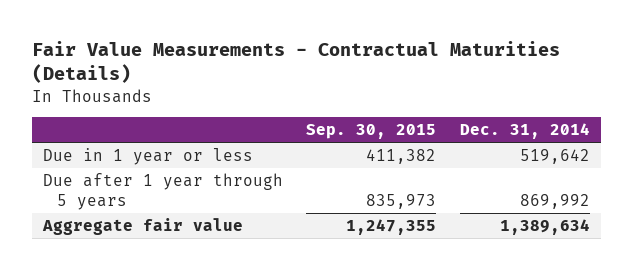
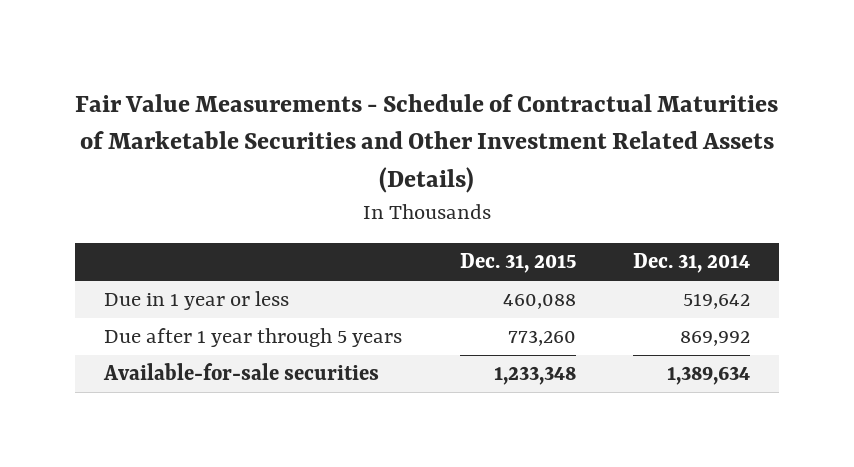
- Fair Value Measurements - Contractual Maturities (Details)
+ Fair Value Measurements - Schedule of Contractual Maturities of Marketable Securities and Other Investment Related Assets (Details)
- | Sep. 30, 2015 | Dec. 31, 2014
+ | Dec. 31, 2015 | Dec. 31, 2014
- Aggregate fair value | 1,247,355 | 1,389,634
+ Available-for-sale securities | 1,233,348 | 1,389,634

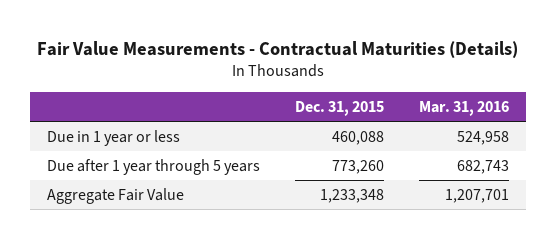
- Fair Value Measurements - Schedule of Contractual Maturities of Marketable Securities and Other Investment Related Assets (Details)
+ Fair Value Measurements - Contractual Maturities (Details)
- | Dec. 31, 2015 | Dec. 31, 2014
+ | Dec. 31, 2015 | Mar. 31, 2016
- Available-for-sale securities | 1,233,348 | 1,389,634
+ Aggregate Fair Value | 1,233,348 | 1,207,701

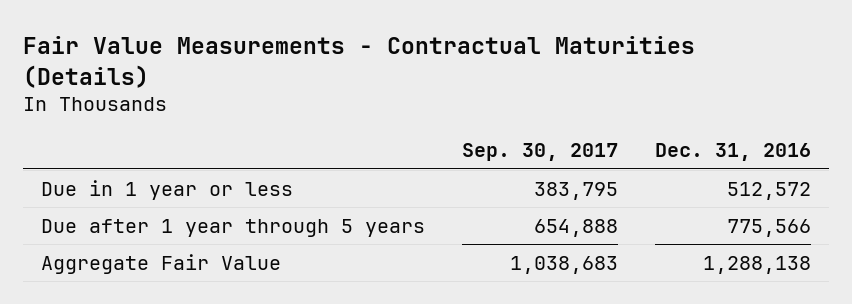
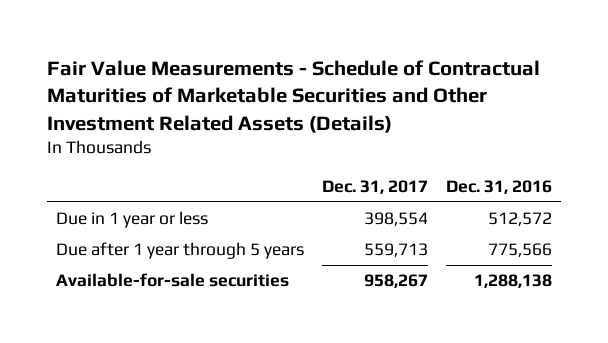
- Fair Value Measurements - Contractual Maturities (Details)
+ Fair Value Measurements - Schedule of Contractual Maturities of Marketable Securities and Other Investment Related Assets (Details)
- | Sep. 30, 2017 | Dec. 31, 2016
+ | Dec. 31, 2017 | Dec. 31, 2016
- Aggregate Fair Value | 1,038,683 | 1,288,138
+ Available-for-sale securities | 958,267 | 1,288,138

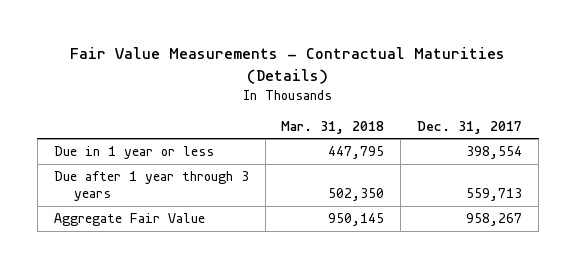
- Fair Value Measurements - Schedule of Contractual Maturities of Marketable Securities and Other Investment Related Assets (Details)
+ Fair Value Measurements - Contractual Maturities (Details)
- | Dec. 31, 2017 | Dec. 31, 2016
+ | Mar. 31, 2018 | Dec. 31, 2017
- Due after 1 year through 5 years | 559,713 | 775,566
- Available-for-sale securities | 958,267 | 1,288,138
+ Due after 1 year through 3 years | 502,350 | 559,713
+ Aggregate Fair Value | 950,145 | 958,267

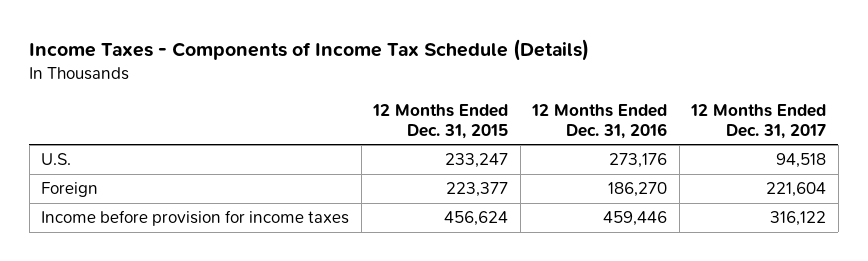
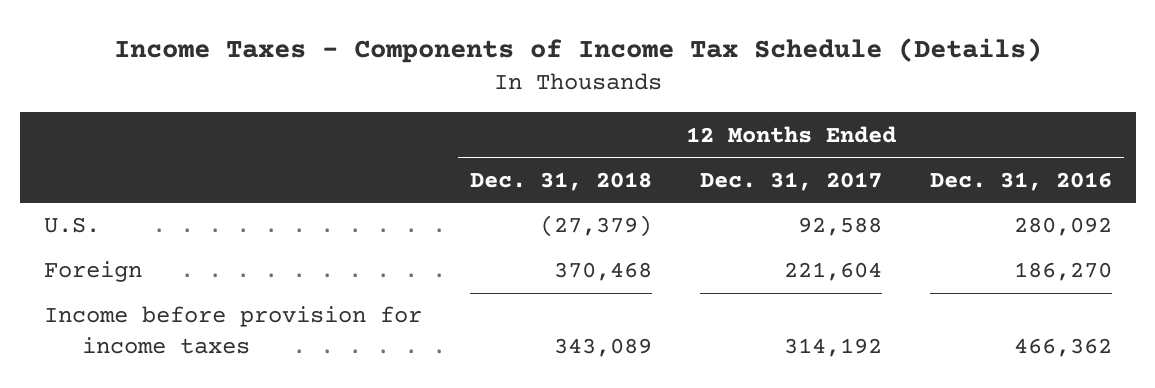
- | 12 Months Ended Dec. 31, 2015 | 12 Months Ended Dec. 31, 2016 | 12 Months Ended Dec. 31, 2017
+ | 12 Months Ended Dec. 31, 2018 | 12 Months Ended Dec. 31, 2017 | 12 Months Ended Dec. 31, 2016
- U.S. | 233,247 | 273,176 | 94,518
+ U.S. | (27,379) | 92,588 | 280,092
- Income before provision for income taxes | 456,624 | 459,446 | 316,122
+ Income before provision for income taxes | 343,089 | 314,192 | 466,362

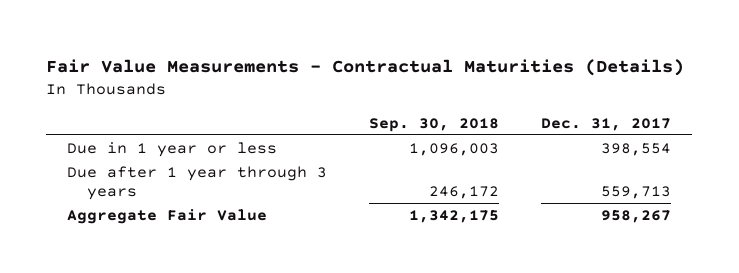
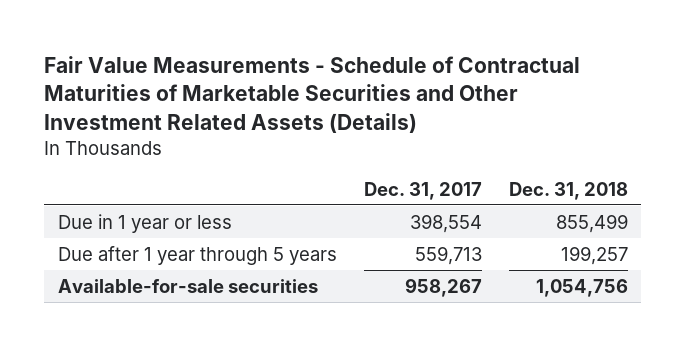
- Fair Value Measurements - Contractual Maturities (Details)
+ Fair Value Measurements - Schedule of Contractual Maturities of Marketable Securities and Other Investment Related Assets (Details)
- | Sep. 30, 2018 | Dec. 31, 2017
+ | Dec. 31, 2017 | Dec. 31, 2018
- Due after 1 year through 3 years | 246,172 | 559,713
- Aggregate Fair Value | 1,342,175 | 958,267
+ Due after 1 year through 5 years | 559,713 | 199,257
+ Available-for-sale securities | 958,267 | 1,054,756

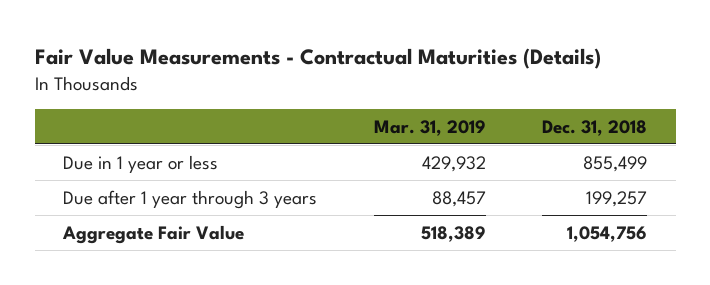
- Fair Value Measurements - Schedule of Contractual Maturities of Marketable Securities and Other Investment Related Assets (Details)
+ Fair Value Measurements - Contractual Maturities (Details)
- | Dec. 31, 2017 | Dec. 31, 2018
+ | Mar. 31, 2019 | Dec. 31, 2018
- Due after 1 year through 5 years | 559,713 | 199,257
- Available-for-sale securities | 958,267 | 1,054,756
+ Due after 1 year through 3 years | 88,457 | 199,257
+ Aggregate Fair Value | 518,389 | 1,054,756

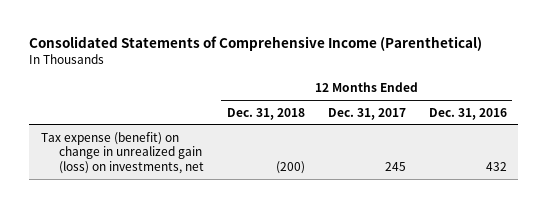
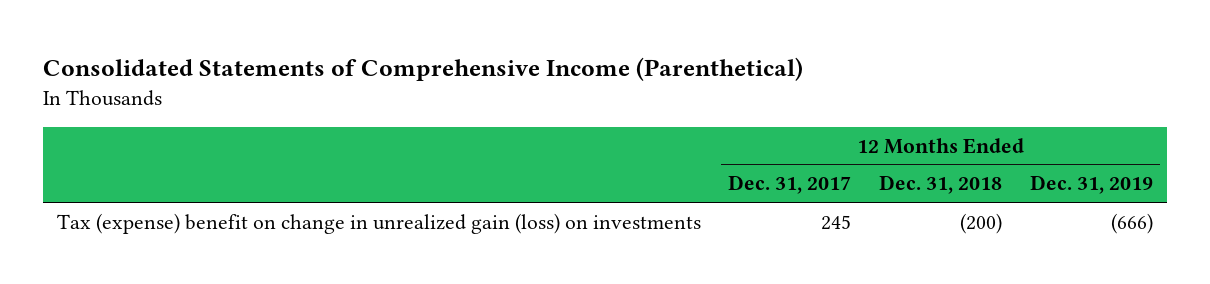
- | 12 Months Ended Dec. 31, 2018 | 12 Months Ended Dec. 31, 2017 | 12 Months Ended Dec. 31, 2016
+ | 12 Months Ended Dec. 31, 2017 | 12 Months Ended Dec. 31, 2018 | 12 Months Ended Dec. 31, 2019
- Tax expense (benefit) on change in unrealized gain (loss) on investments, net | (200) | 245 | 432
+ Tax (expense) benefit on change in unrealized gain (loss) on investments | 245 | (200) | (666)

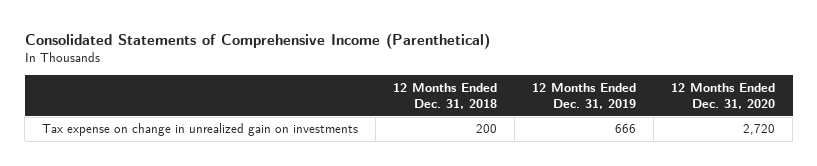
- | 12 Months Ended Dec. 31, 2017 | 12 Months Ended Dec. 31, 2018 | 12 Months Ended Dec. 31, 2019
+ | 12 Months Ended Dec. 31, 2018 | 12 Months Ended Dec. 31, 2019 | 12 Months Ended Dec. 31, 2020
- Tax (expense) benefit on change in unrealized gain (loss) on investments | 245 | (200) | (666)
+ Tax expense on change in unrealized gain on investments | 200 | 666 | 2,720

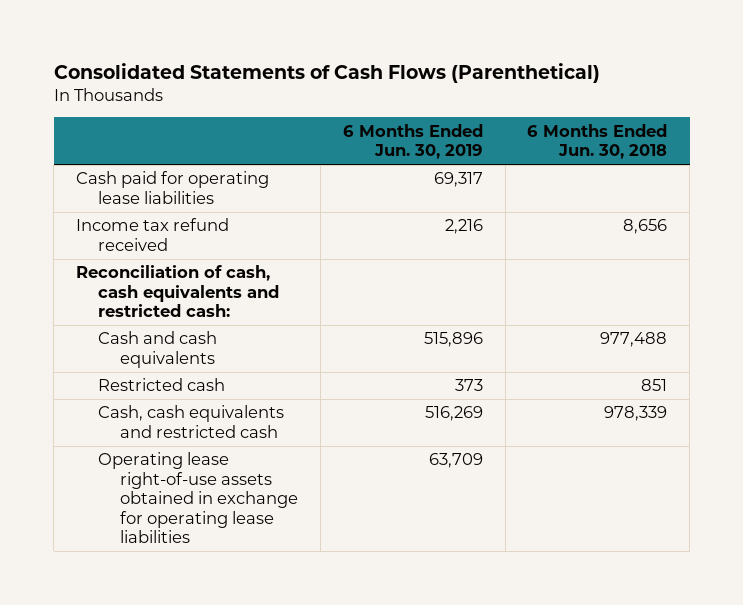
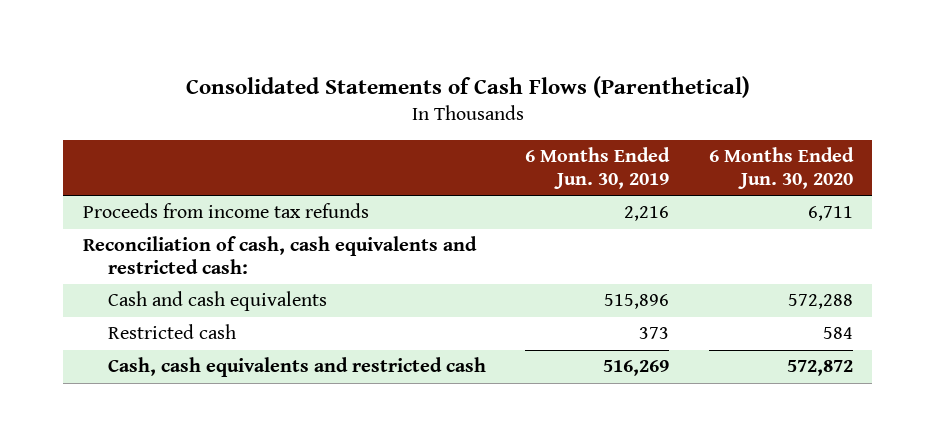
- | 6 Months Ended Jun. 30, 2019 | 6 Months Ended Jun. 30, 2018
+ | 6 Months Ended Jun. 30, 2019 | 6 Months Ended Jun. 30, 2020
- Cash paid for operating lease liabilities | 69,317 |
- Income tax refund received | 2,216 | 8,656
+ Proceeds from income tax refunds | 2,216 | 6,711
- Operating lease right-of-use assets obtained in exchange for operating lease liabilities | 63,709 |

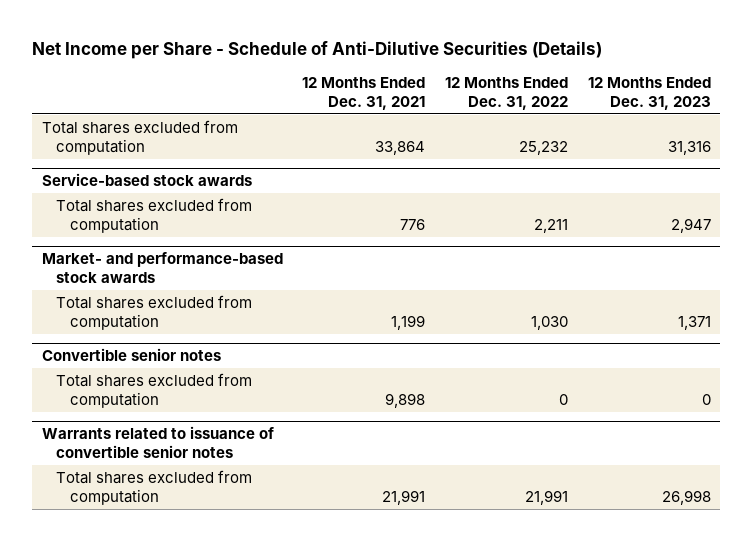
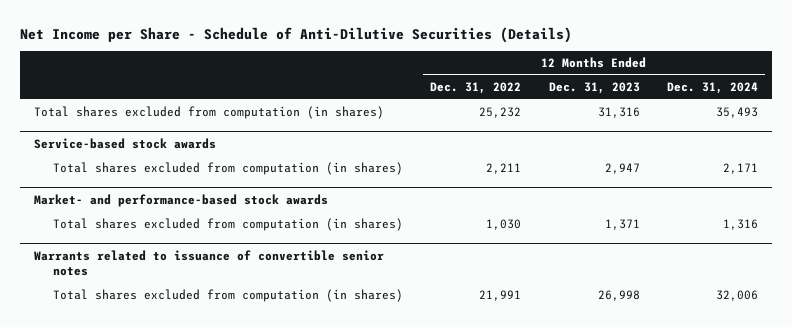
- | 12 Months Ended Dec. 31, 2021 | 12 Months Ended Dec. 31, 2022 | 12 Months Ended Dec. 31, 2023
+ | 12 Months Ended Dec. 31, 2022 | 12 Months Ended Dec. 31, 2023 | 12 Months Ended Dec. 31, 2024
- Total shares excluded from computation | 33,864 | 25,232 | 31,316
+ Total shares excluded from computation (in shares) | 25,232 | 31,316 | 35,493
@ Service-based stock awards
- Total shares excluded from computation | 776 | 2,211 | 2,947
+ Total shares excluded from computation (in shares) | 2,211 | 2,947 | 2,171
@ Market- and performance-based stock awards
- Total shares excluded from computation | 1,199 | 1,030 | 1,371
- Convertible senior notes
- Total shares excluded from computation | 9,898 | 0 | 0
@ Market- and performance-based stock awards
+ Total shares excluded from computation (in shares) | 1,030 | 1,371 | 1,316
@ Warrants related to issuance of convertible senior notes
- Total shares excluded from computation | 21,991 | 21,991 | 26,998
+ Total shares excluded from computation (in shares) | 21,991 | 26,998 | 32,006

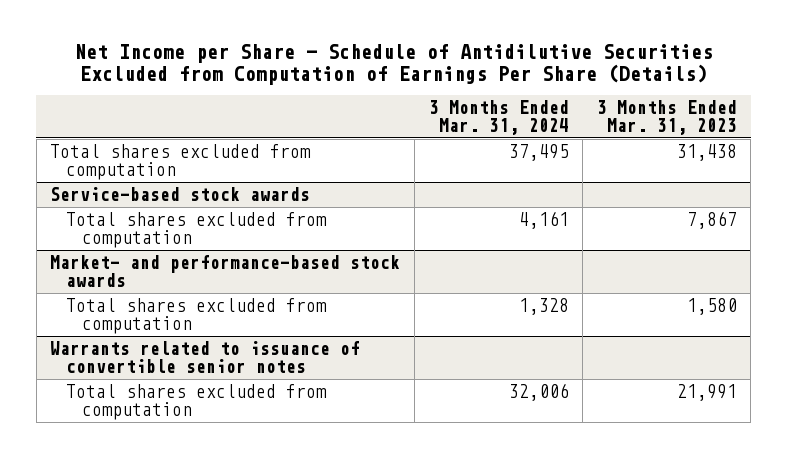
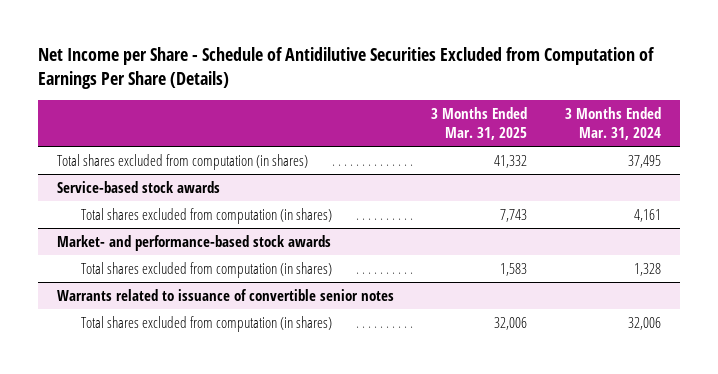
- | 3 Months Ended Mar. 31, 2024 | 3 Months Ended Mar. 31, 2023
+ | 3 Months Ended Mar. 31, 2025 | 3 Months Ended Mar. 31, 2024
- Total shares excluded from computation | 37,495 | 31,438
+ Total shares excluded from computation (in shares) | 41,332 | 37,495
@ Service-based stock awards
- Total shares excluded from computation | 4,161 | 7,867
+ Total shares excluded from computation (in shares) | 7,743 | 4,161
@ Market- and performance-based stock awards
- Total shares excluded from computation | 1,328 | 1,580
+ Total shares excluded from computation (in shares) | 1,583 | 1,328
@ Warrants related to issuance of convertible senior notes
- Total shares excluded from computation | 32,006 | 21,991
+ Total shares excluded from computation (in shares) | 32,006 | 32,006

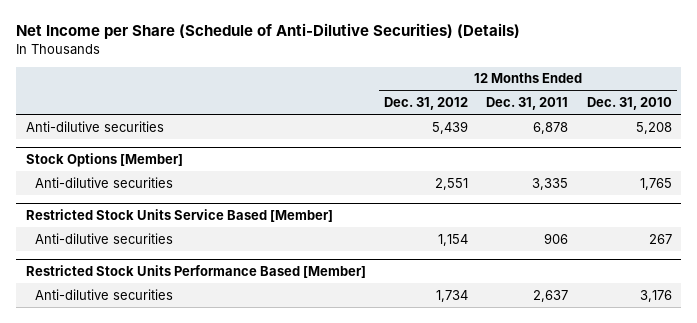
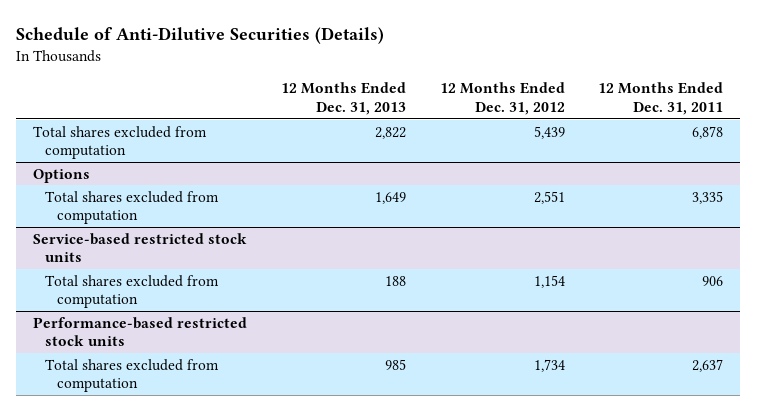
- Net Income per Share (Schedule of Anti-Dilutive Securities) (Details)
+ Schedule of Anti-Dilutive Securities (Details)
- | 12 Months Ended Dec. 31, 2012 | 12 Months Ended Dec. 31, 2011 | 12 Months Ended Dec. 31, 2010
+ | 12 Months Ended Dec. 31, 2013 | 12 Months Ended Dec. 31, 2012 | 12 Months Ended Dec. 31, 2011
- Anti-dilutive securities | 5,439 | 6,878 | 5,208
- Stock Options [Member]
- Anti-dilutive securities | 2,551 | 3,335 | 1,765
- Restricted Stock Units Service Based [Member]
- Anti-dilutive securities | 1,154 | 906 | 267
- Restricted Stock Units Performance Based [Member]
- Anti-dilutive securities | 1,734 | 2,637 | 3,176
+ Total shares excluded from computation | 2,822 | 5,439 | 6,878
+ Options
+ Total shares excluded from computation | 1,649 | 2,551 | 3,335
+ Service-based restricted stock units
+ Total shares excluded from computation | 188 | 1,154 | 906
+ Performance-based restricted stock units
+ Total shares excluded from computation | 985 | 1,734 | 2,637

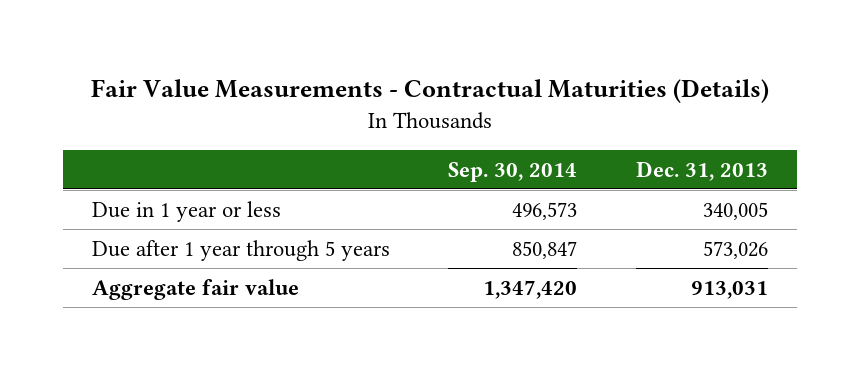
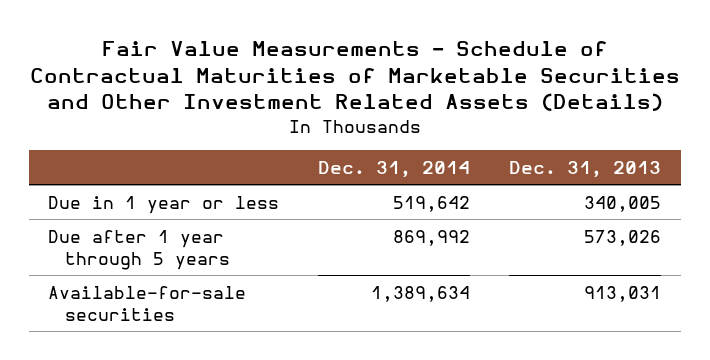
- Fair Value Measurements - Contractual Maturities (Details)
+ Fair Value Measurements - Schedule of Contractual Maturities of Marketable Securities and Other Investment Related Assets (Details)
- | Sep. 30, 2014 | Dec. 31, 2013
+ | Dec. 31, 2014 | Dec. 31, 2013
- Aggregate fair value | 1,347,420 | 913,031
+ Available-for-sale securities | 1,389,634 | 913,031

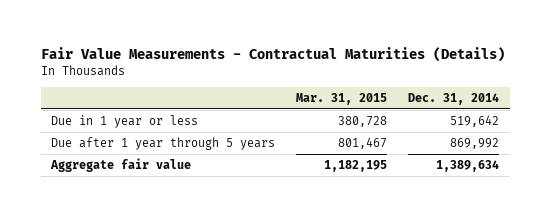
- Fair Value Measurements - Schedule of Contractual Maturities of Marketable Securities and Other Investment Related Assets (Details)
+ Fair Value Measurements - Contractual Maturities (Details)
- | Dec. 31, 2014 | Dec. 31, 2013
+ | Mar. 31, 2015 | Dec. 31, 2014
- Available-for-sale securities | 1,389,634 | 913,031
+ Aggregate fair value | 1,182,195 | 1,389,634

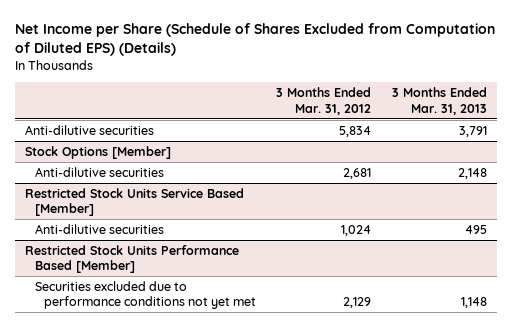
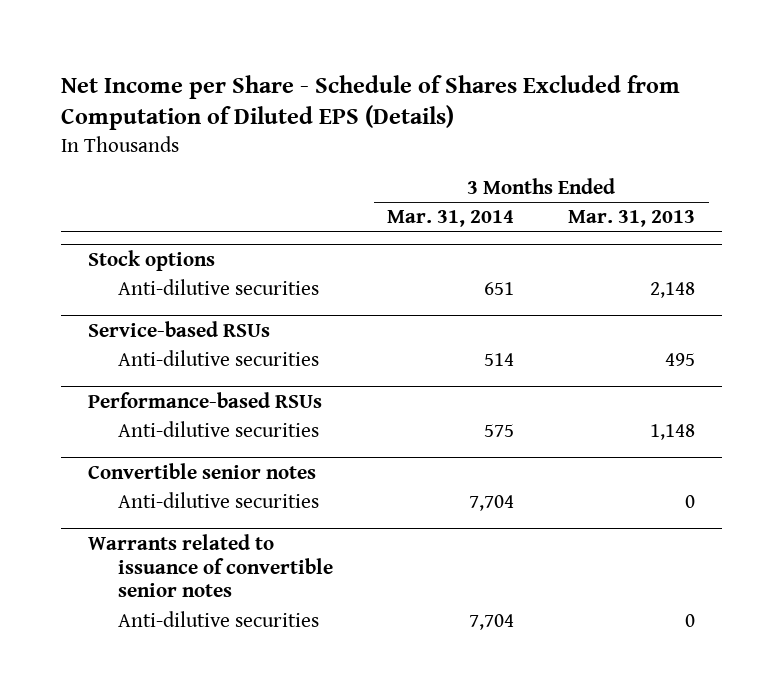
- Net Income per Share (Schedule of Shares Excluded from Computation of Diluted EPS) (Details)
+ Net Income per Share - Schedule of Shares Excluded from Computation of Diluted EPS (Details)
- | 3 Months Ended Mar. 31, 2012 | 3 Months Ended Mar. 31, 2013
+ | 3 Months Ended Mar. 31, 2014 | 3 Months Ended Mar. 31, 2013
- Anti-dilutive securities | 5,834 | 3,791
- Stock Options [Member]
+ Stock options
- Restricted Stock Units Service Based [Member]
+ Service-based RSUs
- Restricted Stock Units Performance Based [Member]
- Securities excluded due to performance conditions not yet met | 2,129 | 1,148
+ Performance-based RSUs
+ Anti-dilutive securities | 575 | 1,148
+ Convertible senior notes
+ Anti-dilutive securities | 7,704 | 0
+ Warrants related to issuance of convertible senior notes
+ Anti-dilutive securities | 7,704 | 0

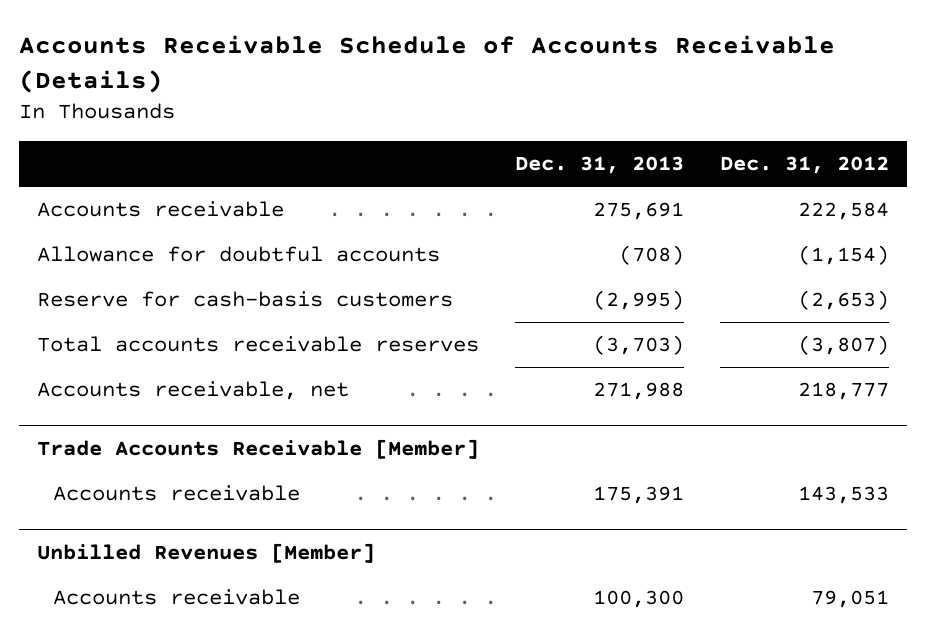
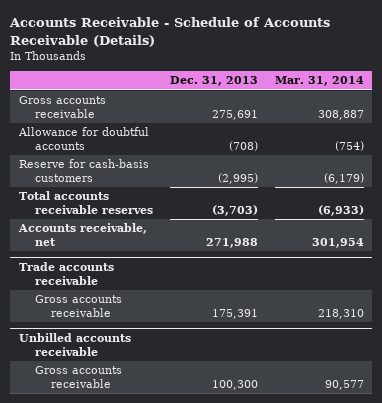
- Accounts Receivable Schedule of Accounts Receivable (Details)
+ Accounts Receivable - Schedule of Accounts Receivable (Details)
- | Dec. 31, 2013 | Dec. 31, 2012
+ | Dec. 31, 2013 | Mar. 31, 2014
- Accounts receivable | 275,691 | 222,584
+ Gross accounts receivable | 275,691 | 308,887
- Trade Accounts Receivable [Member]
- Accounts receivable | 175,391 | 143,533
- Unbilled Revenues [Member]
- Accounts receivable | 100,300 | 79,051
+ Trade accounts receivable
+ Gross accounts receivable | 175,391 | 218,310
+ Unbilled accounts receivable
+ Gross accounts receivable | 100,300 | 90,577

